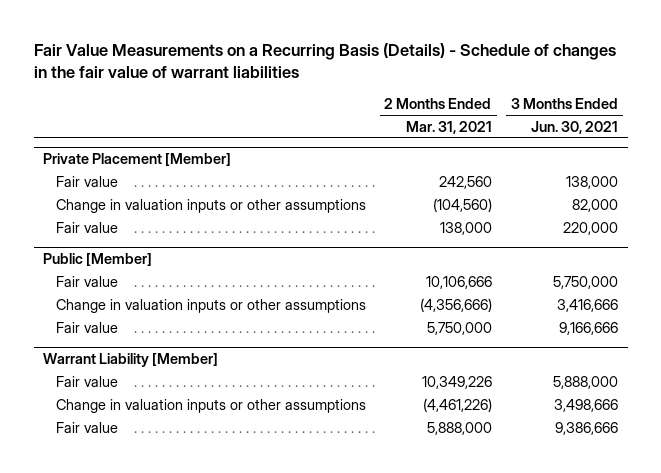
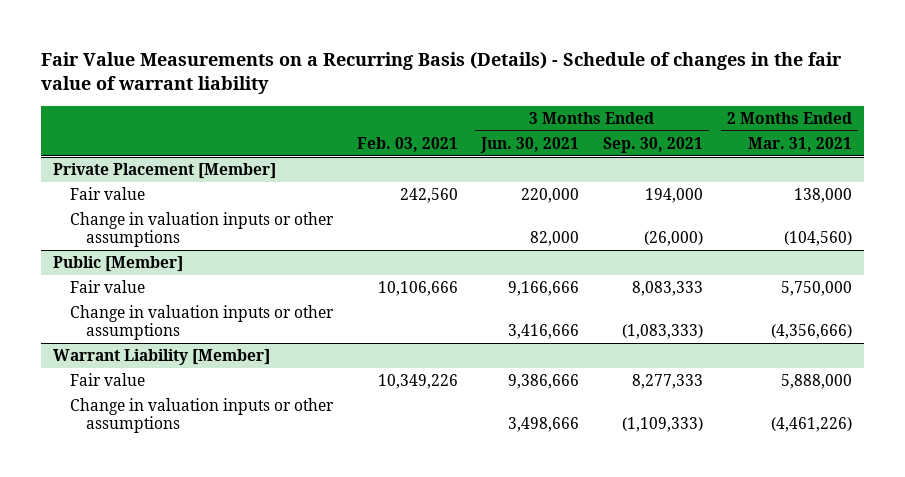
- Fair Value Measurements on a Recurring Basis (Details) - Schedule of changes in the fair value of warrant liabilities
+ Fair Value Measurements on a Recurring Basis (Details) - Schedule of changes in the fair value of warrant liability
- | 2 Months Ended Mar. 31, 2021 | 3 Months Ended Jun. 30, 2021
+ | Feb. 03, 2021 | 3 Months Ended Jun. 30, 2021 | 3 Months Ended Sep. 30, 2021 | 2 Months Ended Mar. 31, 2021
@ Private Placement [Member]
- Fair value | 242,560 | 138,000
moved down: Change in valuation inputs or other assumptions | | 82,000 | (26,000) | (104,560)
@ Public [Member]
- Fair value | 10,106,666 | 5,750,000
moved down: Change in valuation inputs or other assumptions | | 3,416,666 | (1,083,333) | (4,356,666)
@ Warrant Liability [Member]
- Fair value | 10,349,226 | 5,888,000
moved down: Change in valuation inputs or other assumptions | | 3,498,666 | (1,109,333) | (4,461,226)

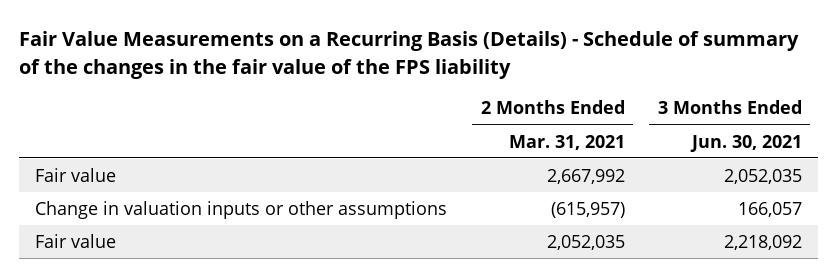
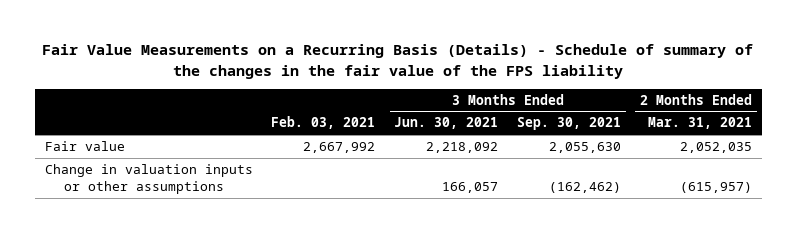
- | 2 Months Ended Mar. 31, 2021 | 3 Months Ended Jun. 30, 2021
+ | Feb. 03, 2021 | 3 Months Ended Jun. 30, 2021 | 3 Months Ended Sep. 30, 2021 | 2 Months Ended Mar. 31, 2021
- Fair value | 2,667,992 | 2,052,035
moved down: Change in valuation inputs or other assumptions | | 166,057 | (162,462) | (615,957)

